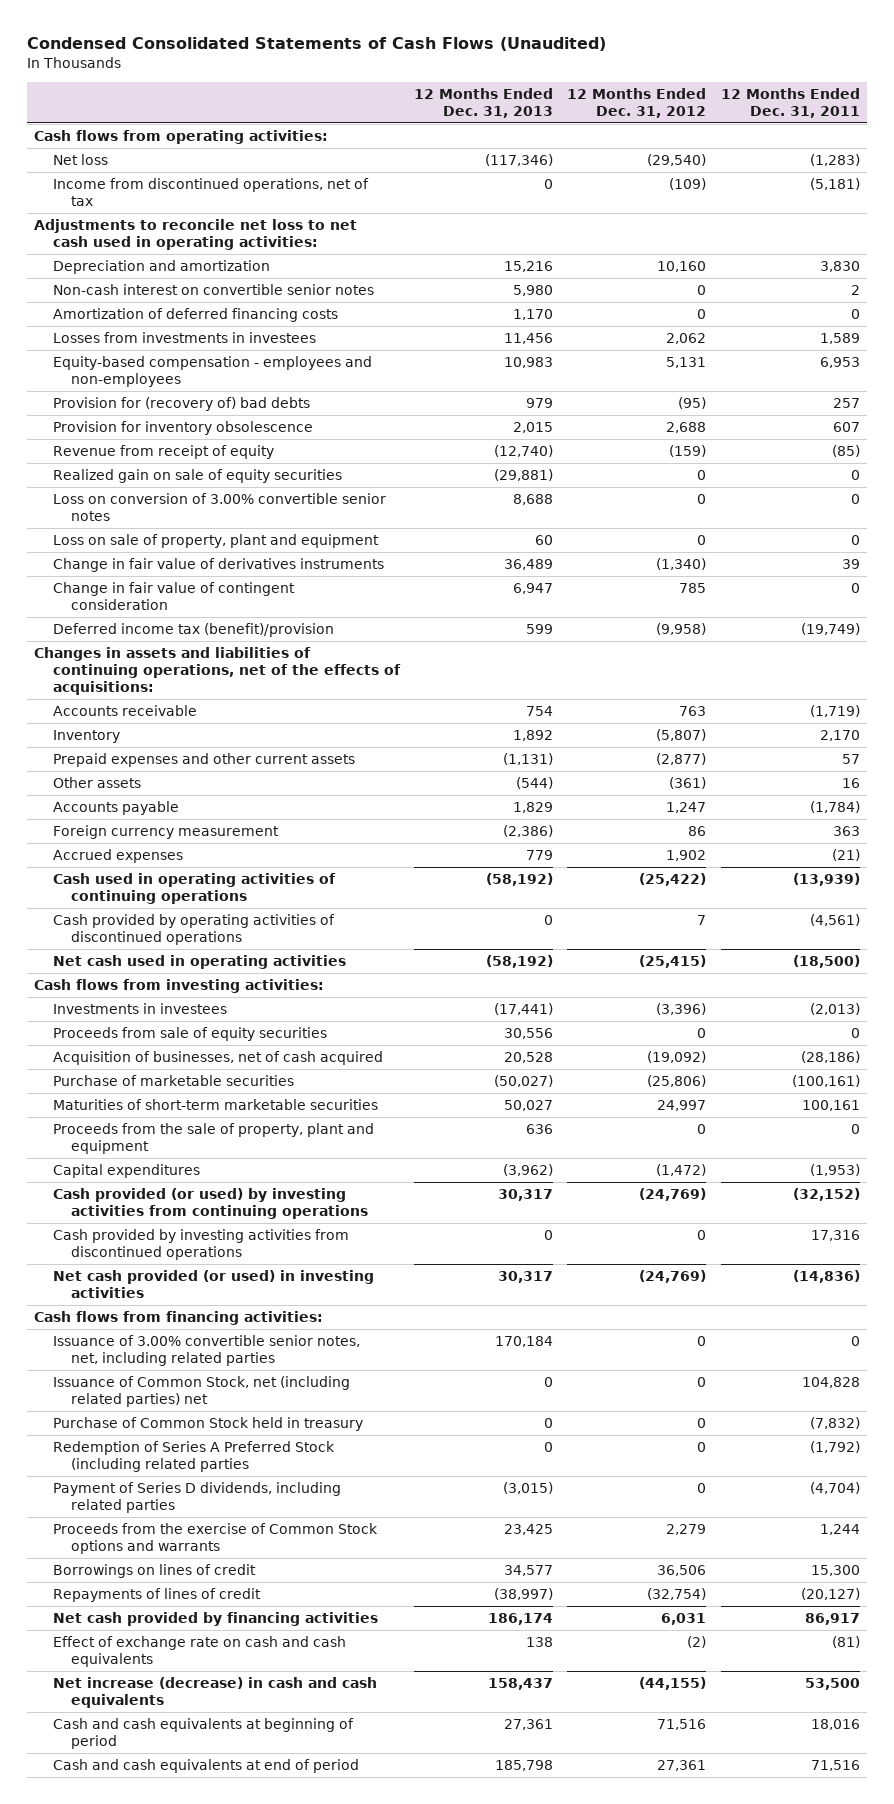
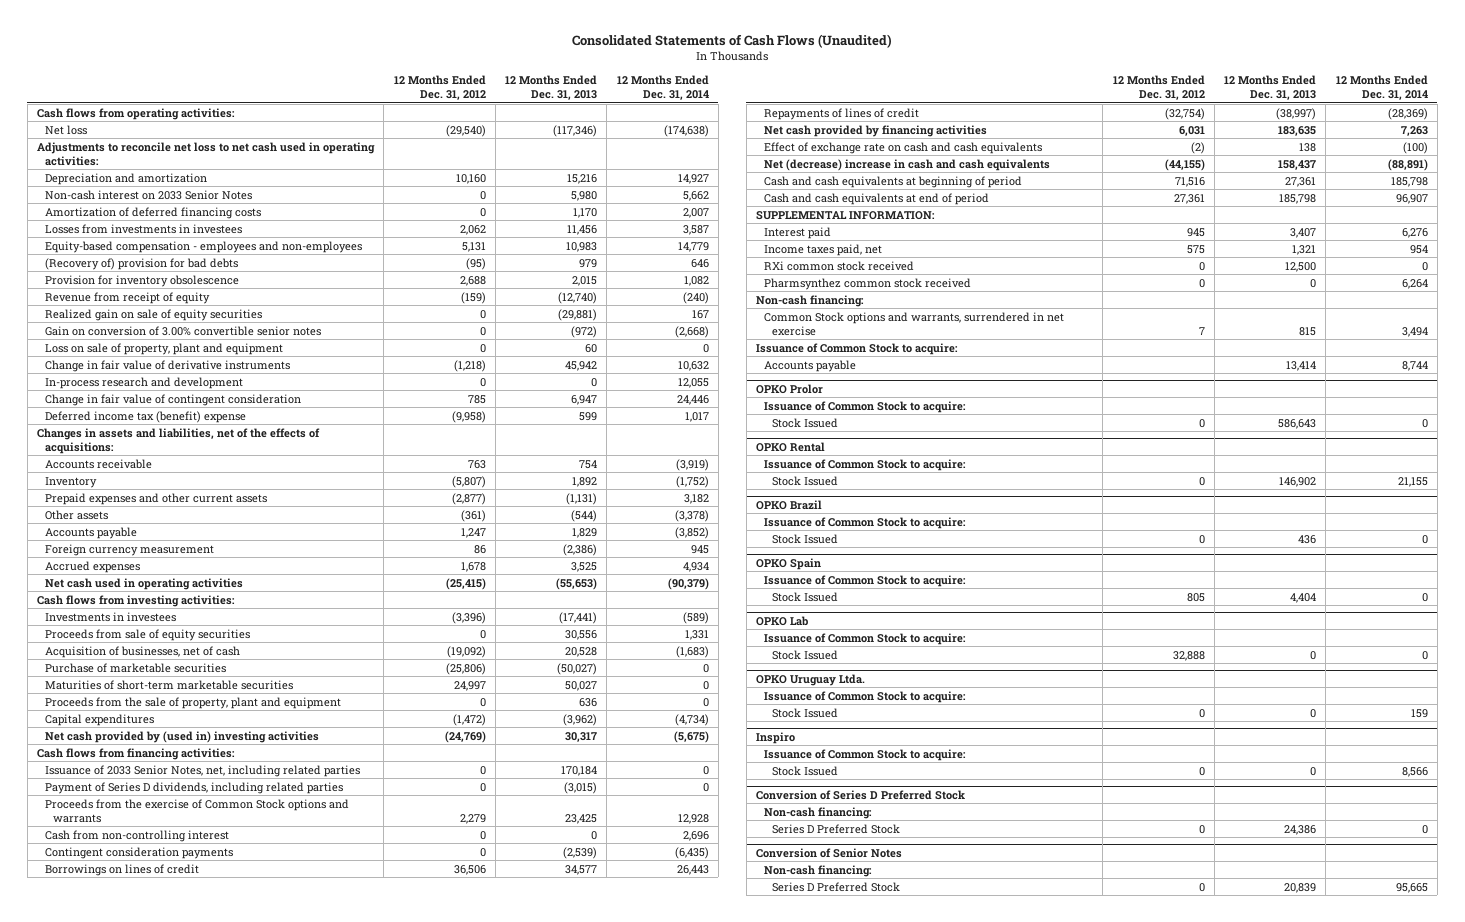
- Condensed Consolidated Statements of Cash Flows (Unaudited)
+ Consolidated Statements of Cash Flows (Unaudited)
- | 12 Months Ended Dec. 31, 2013 | 12 Months Ended Dec. 31, 2012 | 12 Months Ended Dec. 31, 2011
+ | 12 Months Ended Dec. 31, 2012 | 12 Months Ended Dec. 31, 2013 | 12 Months Ended Dec. 31, 2014
- Income from discontinued operations, net of tax | 0 | (109) | (5,181)
- Non-cash interest on convertible senior notes | 5,980 | 0 | 2
+ Non-cash interest on 2033 Senior Notes | 0 | 5,980 | 5,662
- Provision for (recovery of) bad debts | 979 | (95) | 257
+ (Recovery of) provision for bad debts | (95) | 979 | 646
- Loss on conversion of 3.00% convertible senior notes | 8,688 | 0 | 0
+ Gain on conversion of 3.00% convertible senior notes | 0 | (972) | (2,668)
- Change in fair value of derivatives instruments | 36,489 | (1,340) | 39
+ Change in fair value of derivative instruments | (1,218) | 45,942 | 10,632
+ In-process research and development | 0 | 0 | 12,055
- Deferred income tax (benefit)/provision | 599 | (9,958) | (19,749)
- Changes in assets and liabilities of continuing operations, net of the effects of acquisitions:
+ Deferred income tax (benefit) expense | (9,958) | 599 | 1,017
+ Changes in assets and liabilities, net of the effects of acquisitions:
- Accrued expenses | 779 | 1,902 | (21)
- Cash used in operating activities of continuing operations | (58,192) | (25,422) | (13,939)
- Cash provided by operating activities of discontinued operations | 0 | 7 | (4,561)
- Net cash used in operating activities | (58,192) | (25,415) | (18,500)
+ Accrued expenses | 1,678 | 3,525 | 4,934
+ Net cash used in operating activities | (25,415) | (55,653) | (90,379)
- Acquisition of businesses, net of cash acquired | 20,528 | (19,092) | (28,186)
+ Acquisition of businesses, net of cash | (19,092) | 20,528 | (1,683)
- Cash provided (or used) by investing activities from continuing operations | 30,317 | (24,769) | (32,152)
- Cash provided by investing activities from discontinued operations | 0 | 0 | 17,316
- Net cash provided (or used) in investing activities | 30,317 | (24,769) | (14,836)
+ Net cash provided by (used in) investing activities | (24,769) | 30,317 | (5,675)
- Issuance of 3.00% convertible senior notes, net, including related parties | 170,184 | 0 | 0
- Issuance of Common Stock, net (including related parties) net | 0 | 0 | 104,828
- Purchase of Common Stock held in treasury | 0 | 0 | (7,832)
- Redemption of Series A Preferred Stock (including related parties | 0 | 0 | (1,792)
+ Issuance of 2033 Senior Notes, net, including related parties | 0 | 170,184 | 0
+ Cash from non-controlling interest | 0 | 0 | 2,696
+ Contingent consideration payments | 0 | (2,539) | (6,435)
- Net cash provided by financing activities | 186,174 | 6,031 | 86,917
+ Net cash provided by financing activities | 6,031 | 183,635 | 7,263
- Net increase (decrease) in cash and cash equivalents | 158,437 | (44,155) | 53,500
+ Net (decrease) increase in cash and cash equivalents | (44,155) | 158,437 | (88,891)
+ SUPPLEMENTAL INFORMATION:
+ Interest paid | 945 | 3,407 | 6,276
+ Income taxes paid, net | 575 | 1,321 | 954
+ RXi common stock received | 0 | 12,500 | 0
+ Pharmsynthez common stock received | 0 | 0 | 6,264
+ Non-cash financing:
+ Common Stock options and warrants, surrendered in net exercise | 7 | 815 | 3,494
+ Issuance of Common Stock to acquire:
+ Accounts payable | | 13,414 | 8,744
+ OPKO Prolor
+ Issuance of Common Stock to acquire:
+ Stock Issued | 0 | 586,643 | 0
+ OPKO Rental
+ Issuance of Common Stock to acquire:
+ Stock Issued | 0 | 146,902 | 21,155
+ OPKO Brazil
+ Issuance of Common Stock to acquire:
+ Stock Issued | 0 | 436 | 0
+ OPKO Spain
+ Issuance of Common Stock to acquire:
+ Stock Issued | 805 | 4,404 | 0
+ OPKO Lab
+ Issuance of Common Stock to acquire:
+ Stock Issued | 32,888 | 0 | 0
+ OPKO Uruguay Ltda.
+ Issuance of Common Stock to acquire:
+ Stock Issued | 0 | 0 | 159
+ Inspiro
+ Issuance of Common Stock to acquire:
+ Stock Issued | 0 | 0 | 8,566
+ Conversion of Series D Preferred Stock
+ Non-cash financing:
+ Series D Preferred Stock | 0 | 24,386 | 0
+ Conversion of Senior Notes
+ Non-cash financing:
+ Series D Preferred Stock | 0 | 20,839 | 95,665

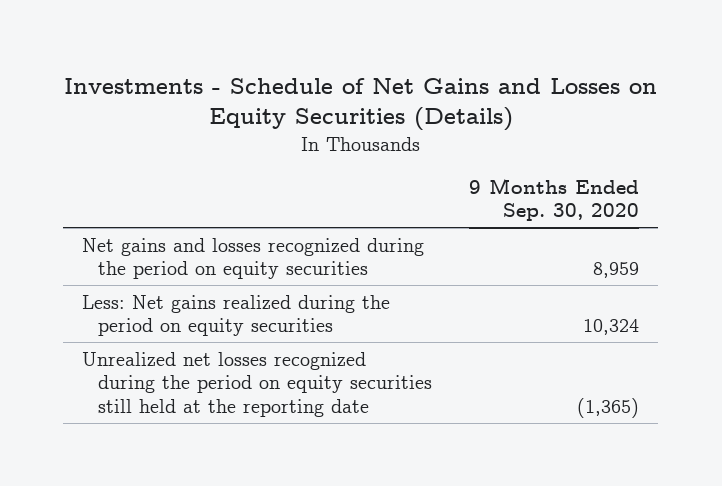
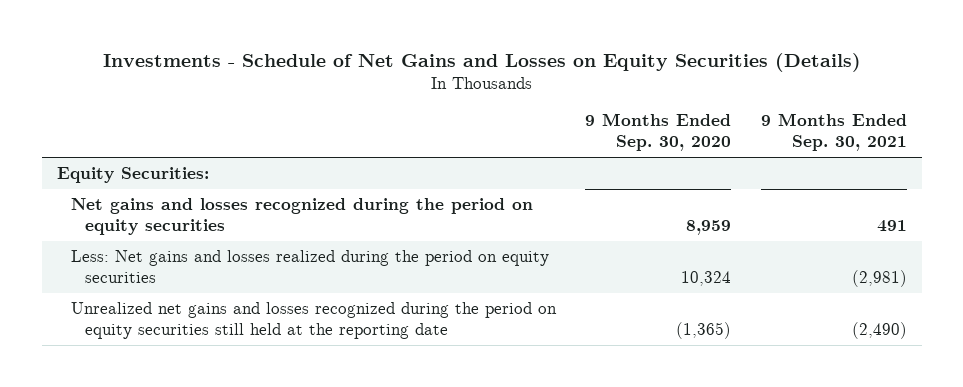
- | 9 Months Ended Sep. 30, 2020
+ | 9 Months Ended Sep. 30, 2020 | 9 Months Ended Sep. 30, 2021
+ Equity Securities:
- Less: Net gains realized during the period on equity securities | 10,324
- Unrealized net losses recognized during the period on equity securities still held at the reporting date | (1,365)
+ Less: Net gains and losses realized during the period on equity securities | 10,324 | (2,981)
+ Unrealized net gains and losses recognized during the period on equity securities still held at the reporting date | (1,365) | (2,490)

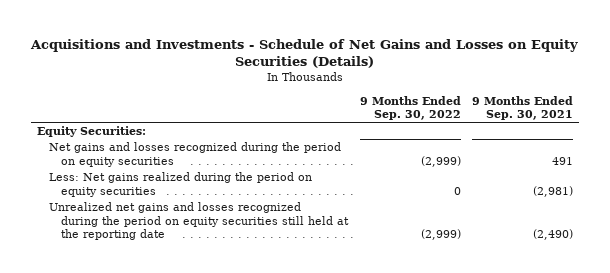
- Investments - Schedule of Net Gains and Losses on Equity Securities (Details)
+ Acquisitions and Investments - Schedule of Net Gains and Losses on Equity Securities (Details)
- | 9 Months Ended Sep. 30, 2020 | 9 Months Ended Sep. 30, 2021
+ | 9 Months Ended Sep. 30, 2022 | 9 Months Ended Sep. 30, 2021
- Less: Net gains and losses realized during the period on equity securities | 10,324 | (2,981)
+ Less: Net gains realized during the period on equity securities | 0 | (2,981)

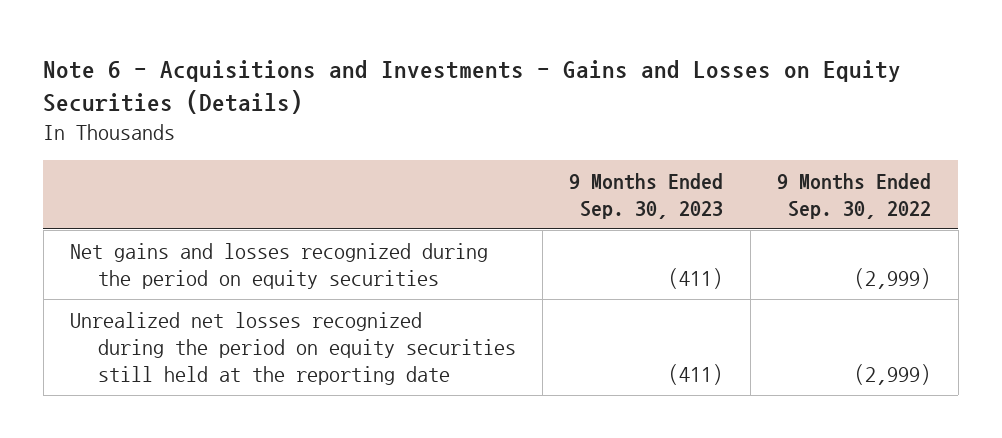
- Acquisitions and Investments - Schedule of Net Gains and Losses on Equity Securities (Details)
+ Note 6 - Acquisitions and Investments - Gains and Losses on Equity Securities (Details)
- | 9 Months Ended Sep. 30, 2022 | 9 Months Ended Sep. 30, 2021
+ | 9 Months Ended Sep. 30, 2023 | 9 Months Ended Sep. 30, 2022
- Equity Securities:
- Less: Net gains realized during the period on equity securities | 0 | (2,981)
- Unrealized net gains and losses recognized during the period on equity securities still held at the reporting date | (2,999) | (2,490)
+ Unrealized net losses recognized during the period on equity securities still held at the reporting date | (411) | (2,999)

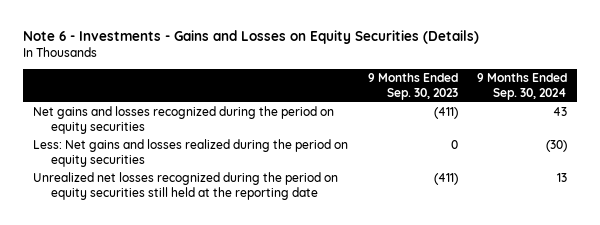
- Note 6 - Acquisitions and Investments - Gains and Losses on Equity Securities (Details)
+ Note 6 - Investments - Gains and Losses on Equity Securities (Details)
- | 9 Months Ended Sep. 30, 2023 | 9 Months Ended Sep. 30, 2022
+ | 9 Months Ended Sep. 30, 2023 | 9 Months Ended Sep. 30, 2024
+ Less: Net gains and losses realized during the period on equity securities | 0 | (30)

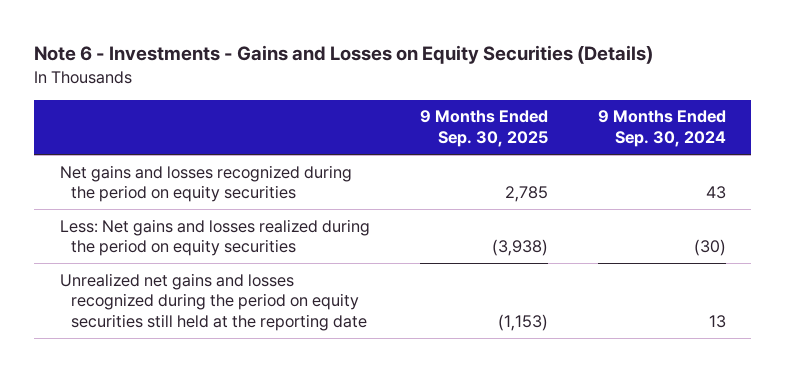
- | 9 Months Ended Sep. 30, 2023 | 9 Months Ended Sep. 30, 2024
+ | 9 Months Ended Sep. 30, 2025 | 9 Months Ended Sep. 30, 2024
- Unrealized net losses recognized during the period on equity securities still held at the reporting date | (411) | 13
+ Unrealized net gains and losses recognized during the period on equity securities still held at the reporting date | (1,153) | 13

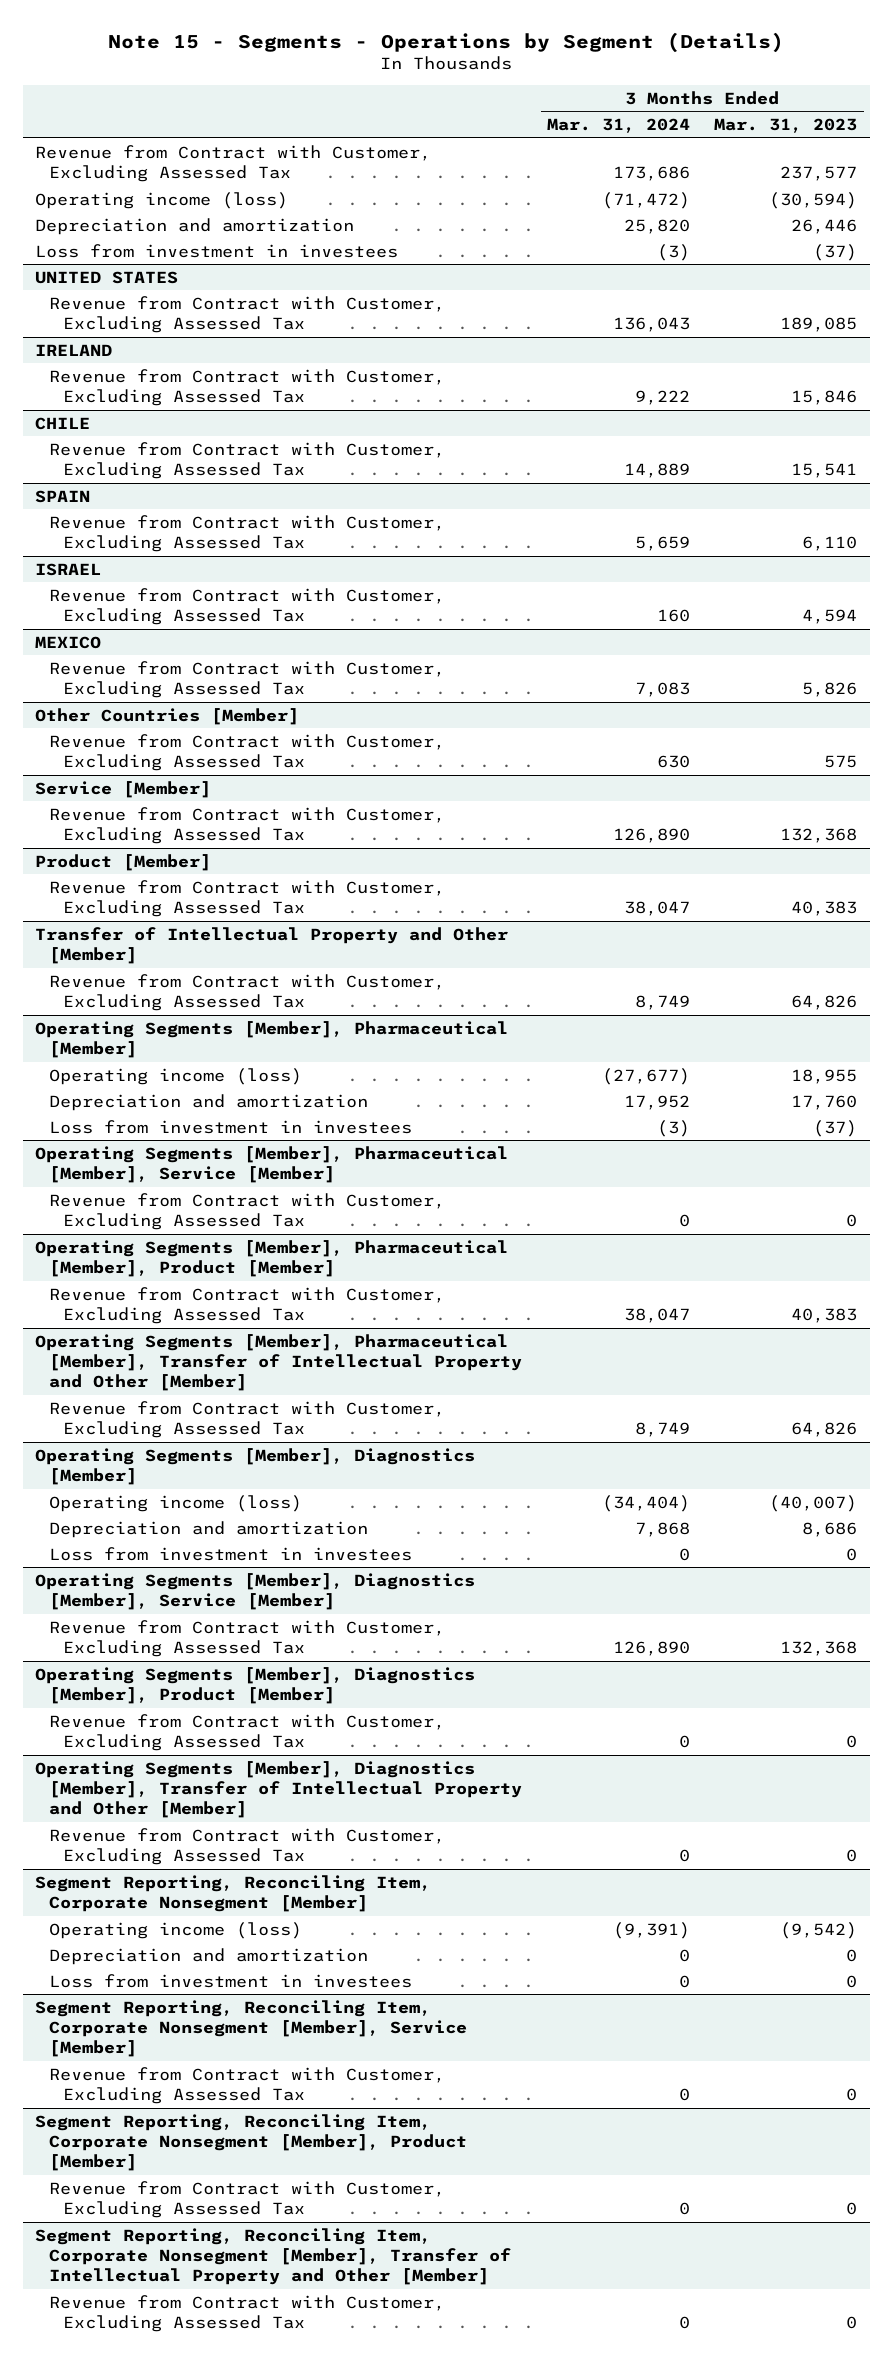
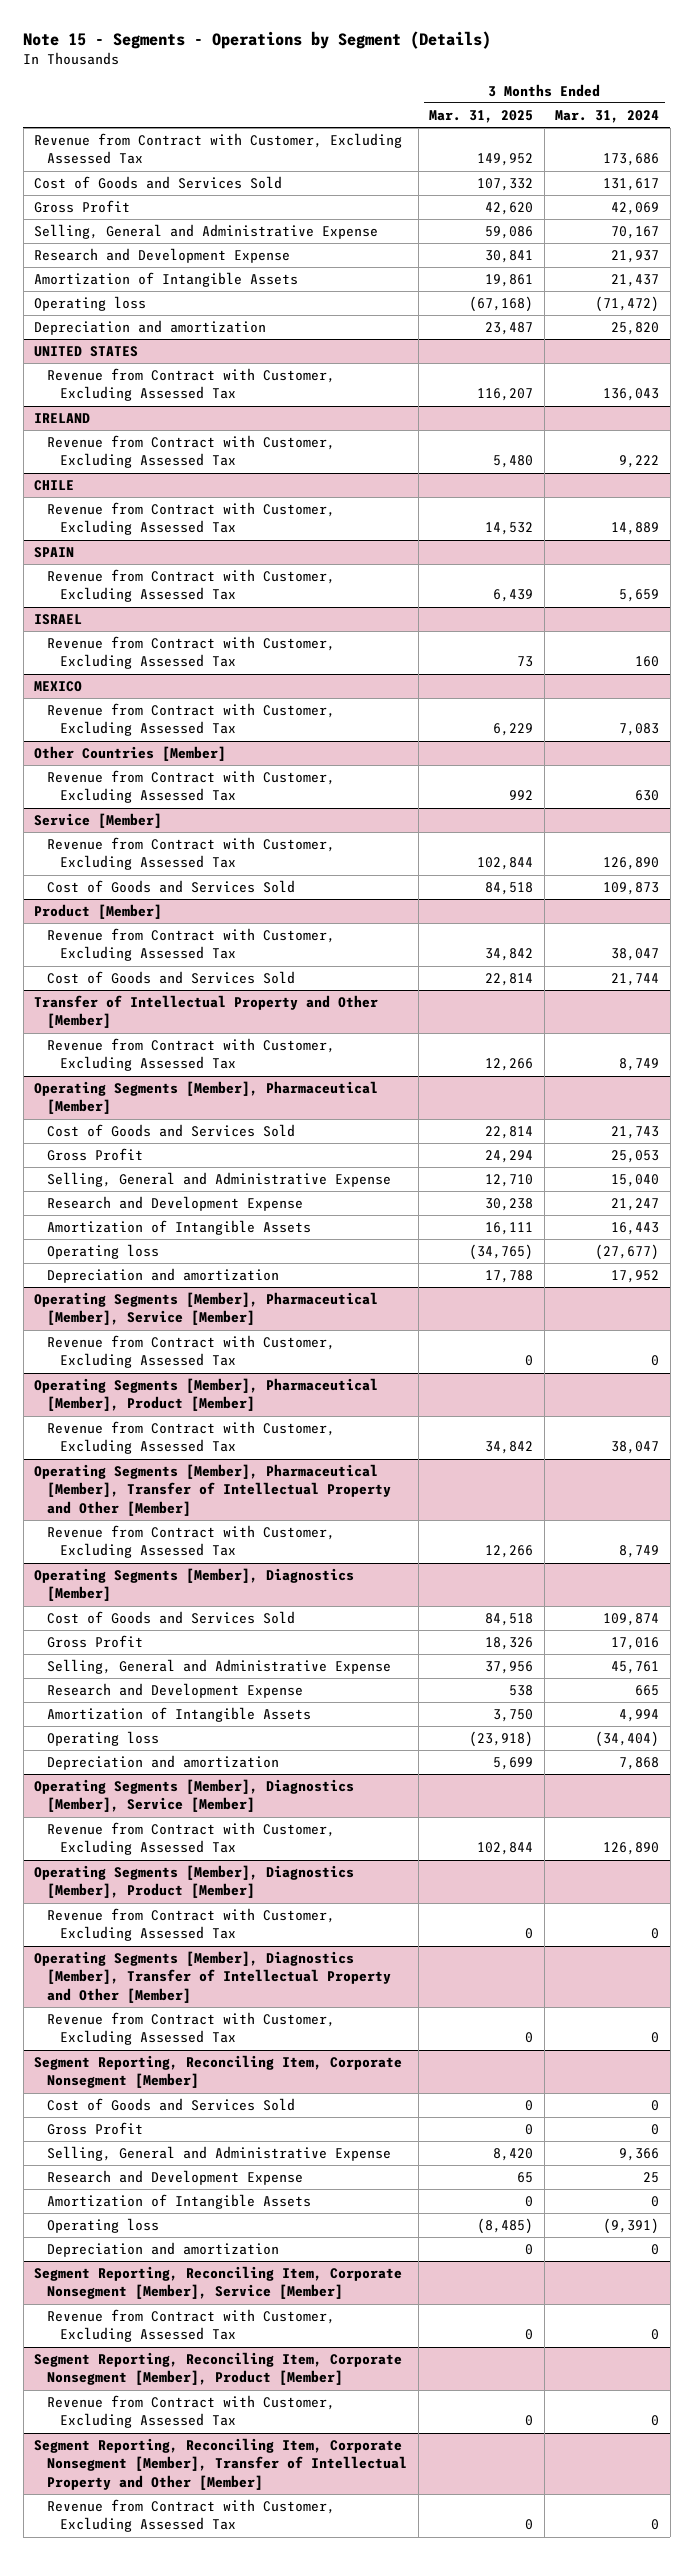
- | 3 Months Ended Mar. 31, 2024 | 3 Months Ended Mar. 31, 2023
+ | 3 Months Ended Mar. 31, 2025 | 3 Months Ended Mar. 31, 2024
- Operating income (loss) | (71,472) | (30,594)
+ Cost of Goods and Services Sold | 107,332 | 131,617
+ Gross Profit | 42,620 | 42,069
+ Selling, General and Administrative Expense | 59,086 | 70,167
+ Research and Development Expense | 30,841 | 21,937
+ Amortization of Intangible Assets | 19,861 | 21,437
+ Operating loss | (67,168) | (71,472)
- Loss from investment in investees | (3) | (37)
@ Service [Member]
+ Cost of Goods and Services Sold | 84,518 | 109,873
@ Product [Member]
+ Cost of Goods and Services Sold | 22,814 | 21,744
@ Operating Segments [Member], Pharmaceutical [Member]
- Operating income (loss) | (27,677) | 18,955
+ Cost of Goods and Services Sold | 22,814 | 21,743
+ Gross Profit | 24,294 | 25,053
+ Selling, General and Administrative Expense | 12,710 | 15,040
+ Research and Development Expense | 30,238 | 21,247
+ Amortization of Intangible Assets | 16,111 | 16,443
+ Operating loss | (34,765) | (27,677)
- Loss from investment in investees | (3) | (37)
@ Operating Segments [Member], Diagnostics [Member]
- Operating income (loss) | (34,404) | (40,007)
+ Cost of Goods and Services Sold | 84,518 | 109,874
+ Gross Profit | 18,326 | 17,016
+ Selling, General and Administrative Expense | 37,956 | 45,761
+ Research and Development Expense | 538 | 665
+ Amortization of Intangible Assets | 3,750 | 4,994
+ Operating loss | (23,918) | (34,404)
- Loss from investment in investees | 0 | 0
@ Segment Reporting, Reconciling Item, Corporate Nonsegment [Member]
- Operating income (loss) | (9,391) | (9,542)
+ Cost of Goods and Services Sold | 0 | 0
+ Gross Profit | 0 | 0
+ Selling, General and Administrative Expense | 8,420 | 9,366
+ Research and Development Expense | 65 | 25
+ Amortization of Intangible Assets | 0 | 0
+ Operating loss | (8,485) | (9,391)
- Loss from investment in investees | 0 | 0

